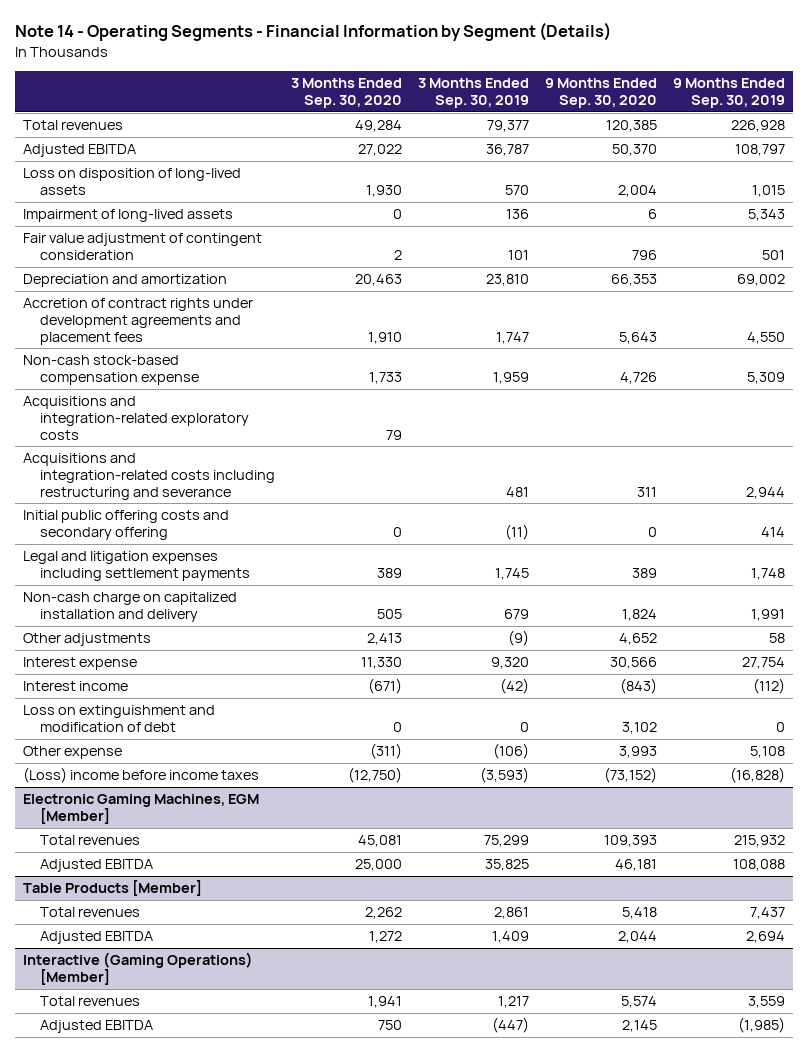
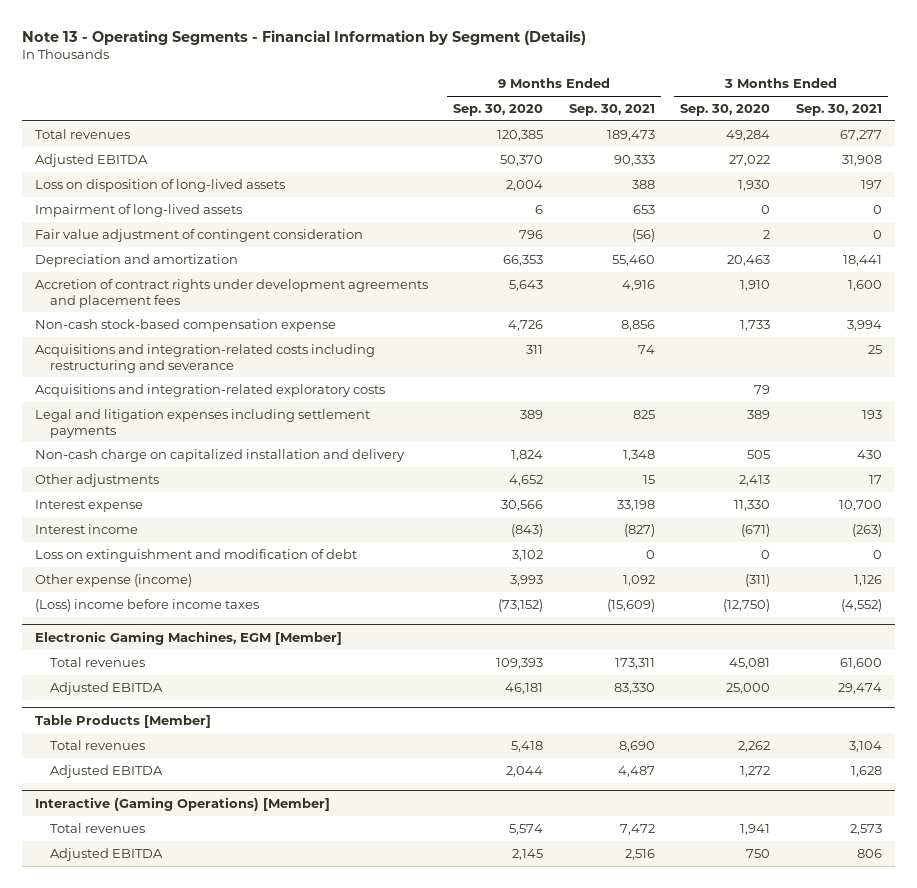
- Note 14 - Operating Segments - Financial Information by Segment (Details)
+ Note 13 - Operating Segments - Financial Information by Segment (Details)
- | 3 Months Ended Sep. 30, 2020 | 3 Months Ended Sep. 30, 2019 | 9 Months Ended Sep. 30, 2020 | 9 Months Ended Sep. 30, 2019
+ | 9 Months Ended Sep. 30, 2020 | 9 Months Ended Sep. 30, 2021 | 3 Months Ended Sep. 30, 2020 | 3 Months Ended Sep. 30, 2021
- Initial public offering costs and secondary offering | 0 | (11) | 0 | 414
moved down: Acquisitions and integration-related exploratory costs | | | 79 |
- Other expense | (311) | (106) | 3,993 | 5,108
+ Other expense (income) | 3,993 | 1,092 | (311) | 1,126

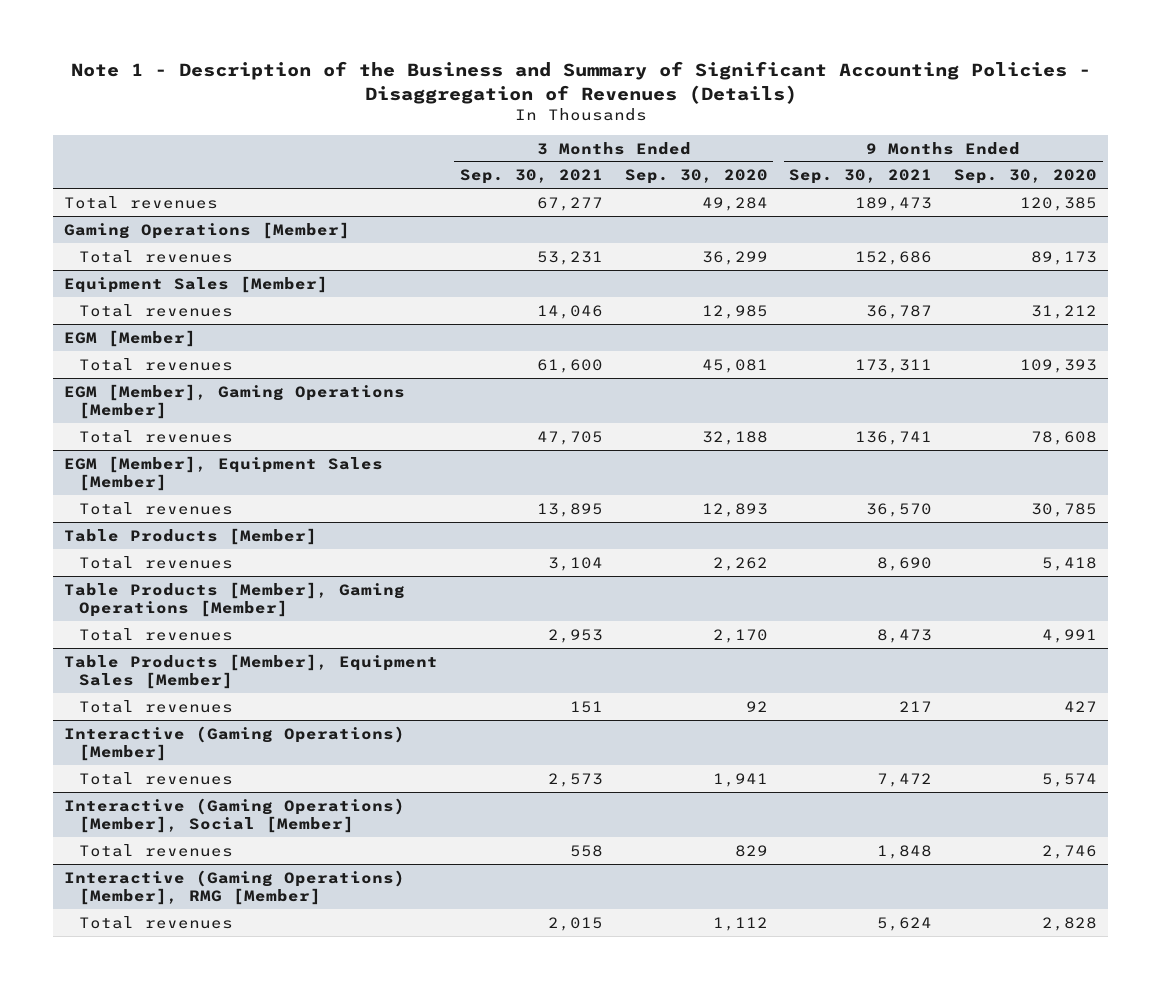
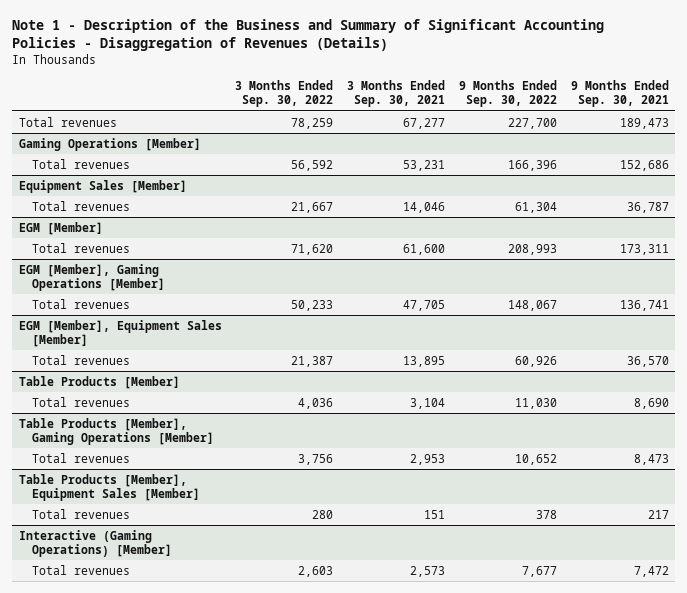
- | 3 Months Ended Sep. 30, 2021 | 3 Months Ended Sep. 30, 2020 | 9 Months Ended Sep. 30, 2021 | 9 Months Ended Sep. 30, 2020
+ | 3 Months Ended Sep. 30, 2022 | 3 Months Ended Sep. 30, 2021 | 9 Months Ended Sep. 30, 2022 | 9 Months Ended Sep. 30, 2021
- Interactive (Gaming Operations) [Member], Social [Member]
- Total revenues | 558 | 829 | 1,848 | 2,746
- Interactive (Gaming Operations) [Member], RMG [Member]
- Total revenues | 2,015 | 1,112 | 5,624 | 2,828

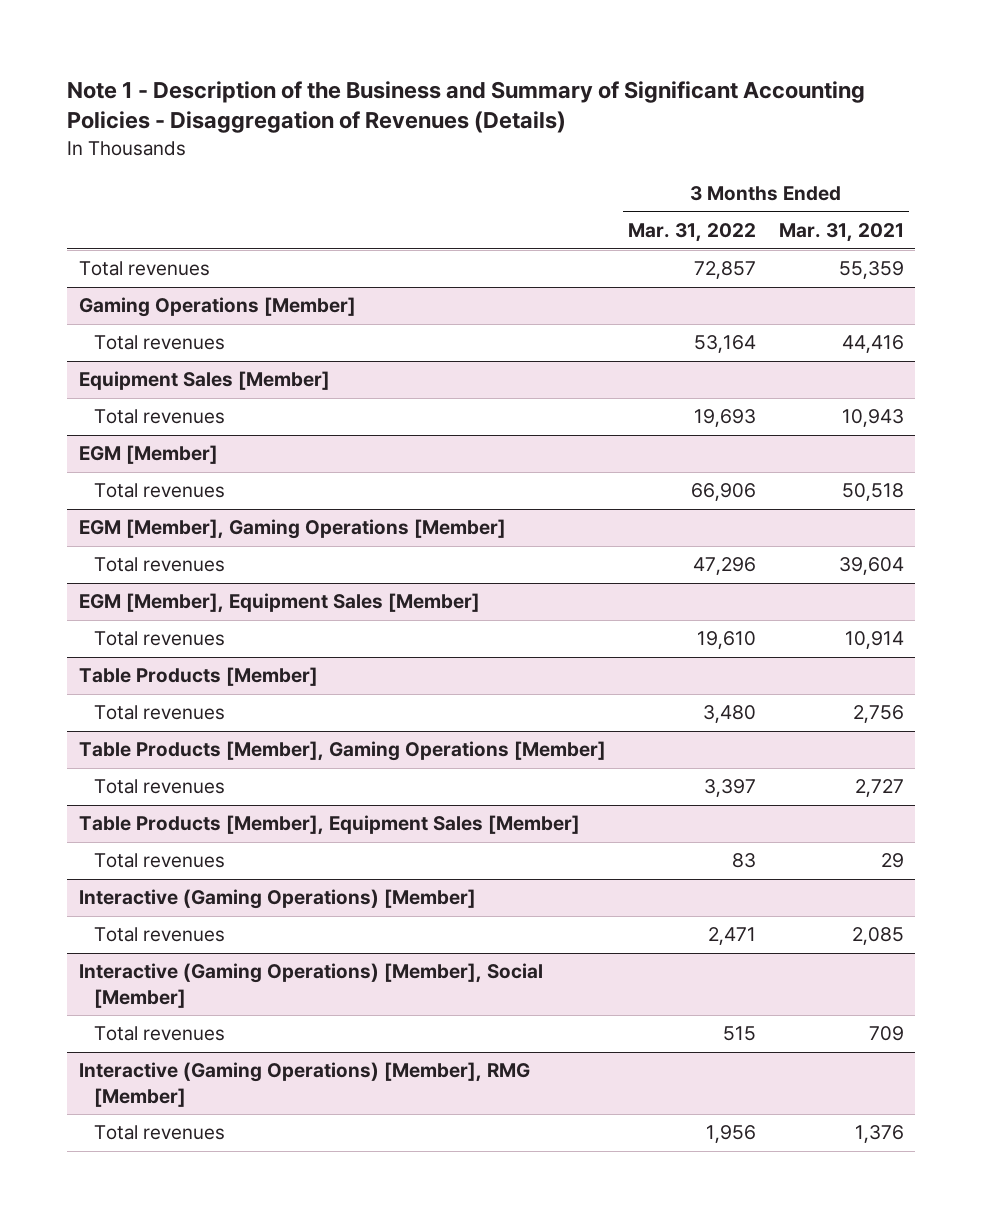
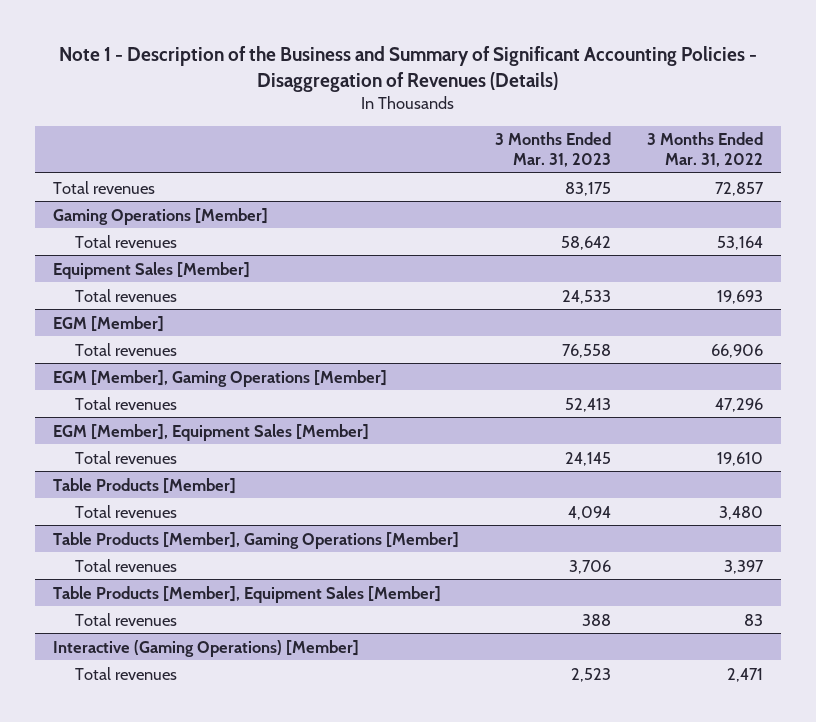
- | 3 Months Ended Mar. 31, 2022 | 3 Months Ended Mar. 31, 2021
+ | 3 Months Ended Mar. 31, 2023 | 3 Months Ended Mar. 31, 2022
- Interactive (Gaming Operations) [Member], Social [Member]
- Total revenues | 515 | 709
- Interactive (Gaming Operations) [Member], RMG [Member]
- Total revenues | 1,956 | 1,376

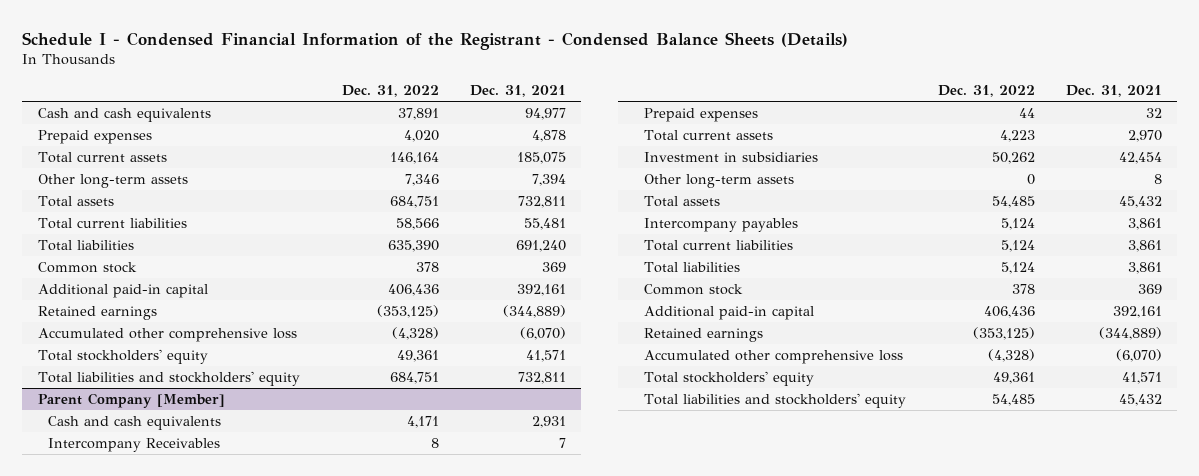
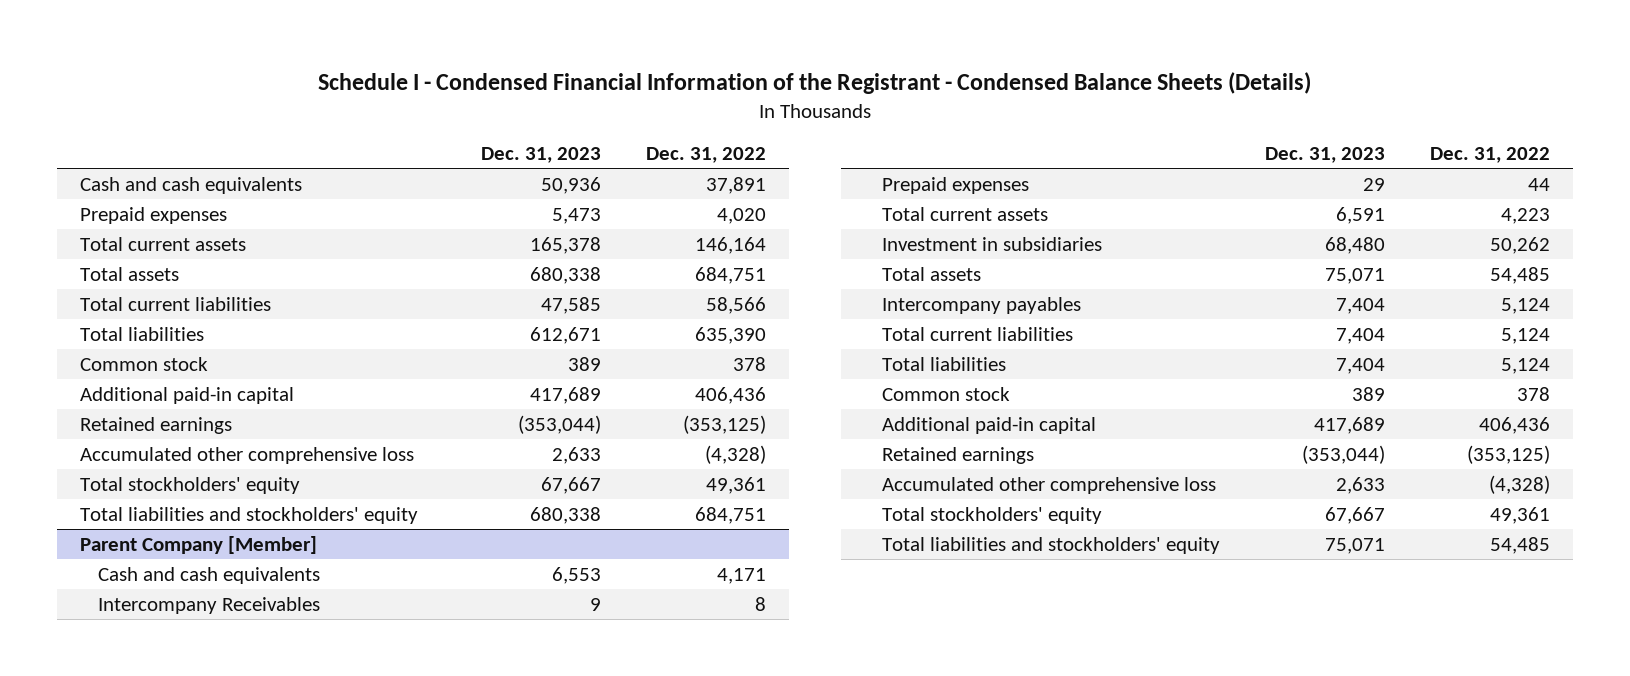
- | Dec. 31, 2022 | Dec. 31, 2021
+ | Dec. 31, 2023 | Dec. 31, 2022
- Other long-term assets | 7,346 | 7,394
@ Parent Company [Member]
- Other long-term assets | 0 | 8

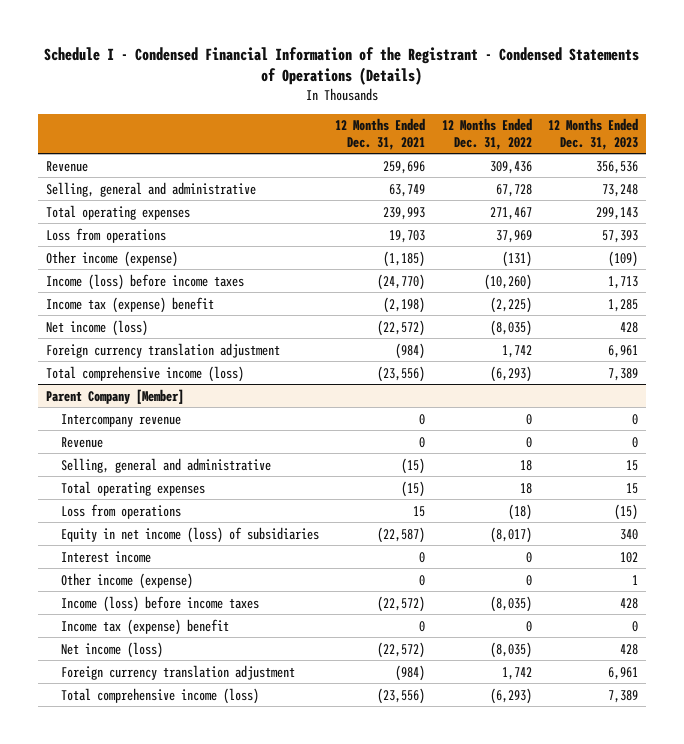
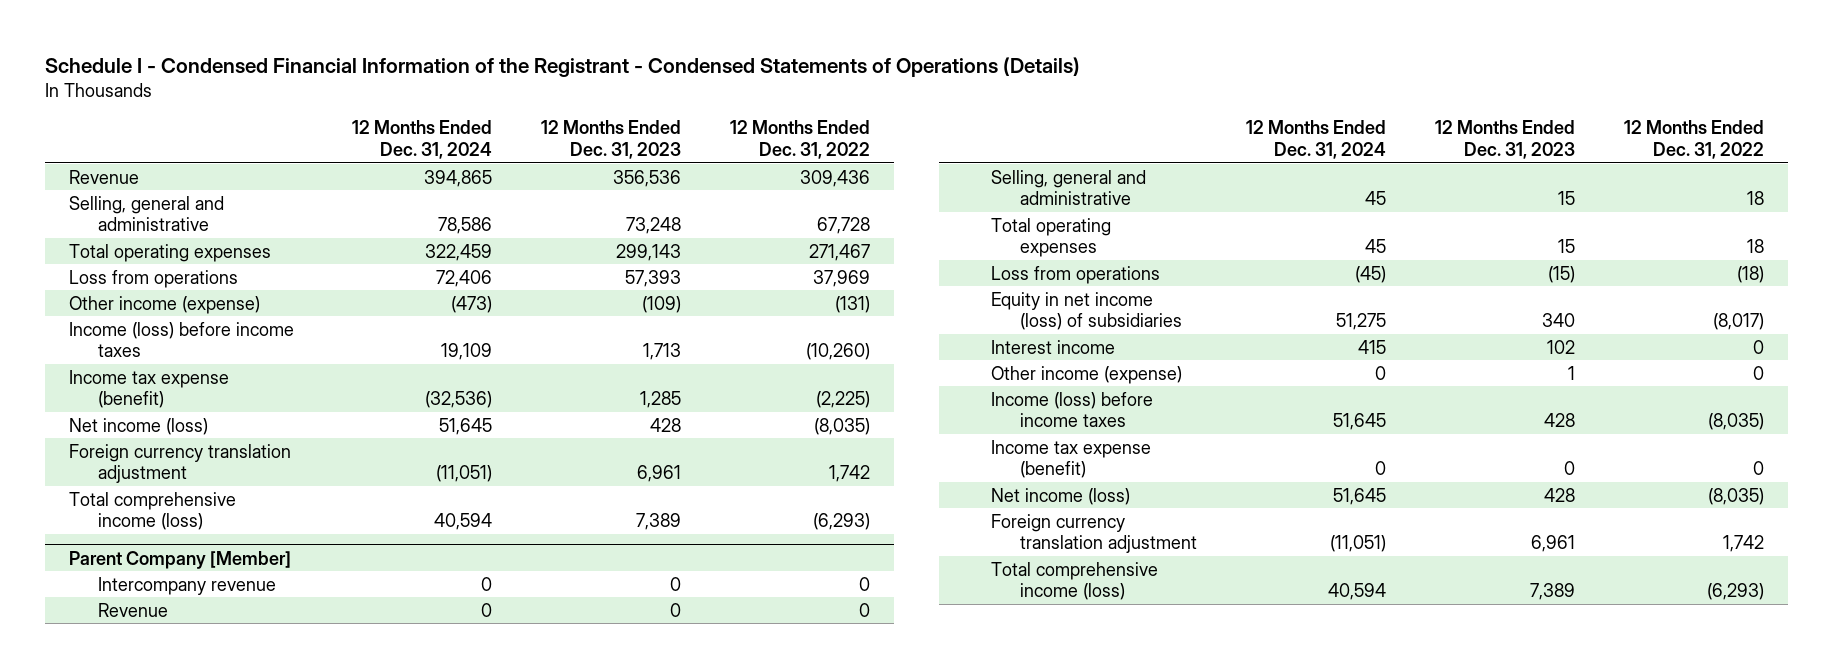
- | 12 Months Ended Dec. 31, 2021 | 12 Months Ended Dec. 31, 2022 | 12 Months Ended Dec. 31, 2023
+ | 12 Months Ended Dec. 31, 2024 | 12 Months Ended Dec. 31, 2023 | 12 Months Ended Dec. 31, 2022
- Income tax (expense) benefit | (2,198) | (2,225) | 1,285
+ Income tax expense (benefit) | (32,536) | 1,285 | (2,225)
@ Parent Company [Member]
- Income tax (expense) benefit | 0 | 0 | 0
+ Income tax expense (benefit) | 0 | 0 | 0

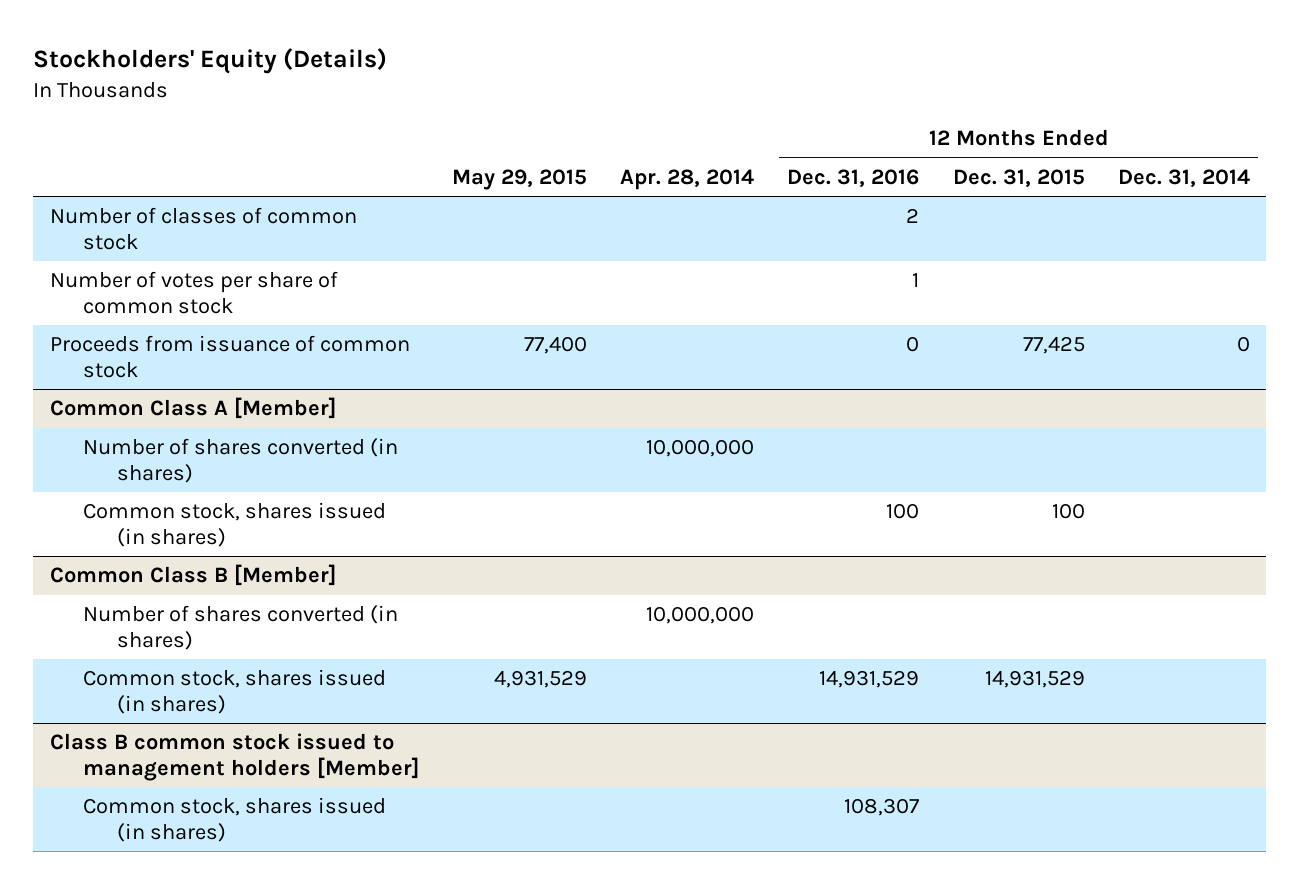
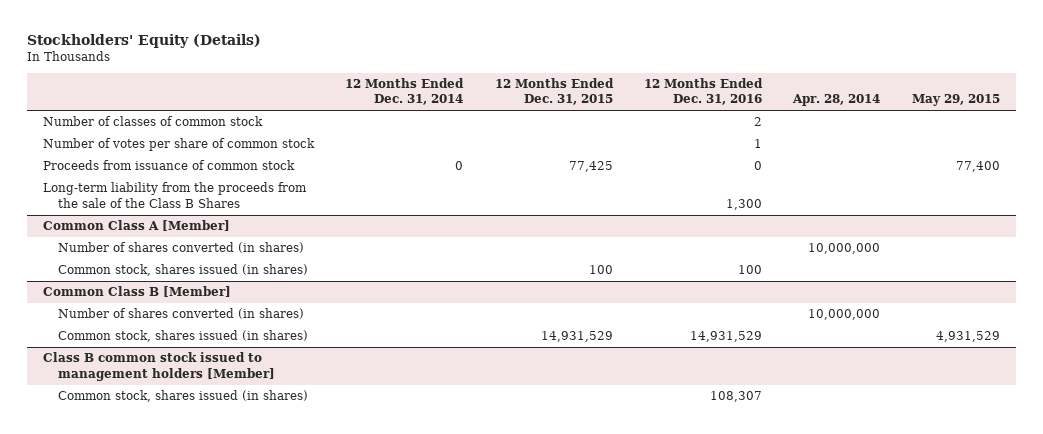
- | May 29, 2015 | Apr. 28, 2014 | 12 Months Ended Dec. 31, 2016 | 12 Months Ended Dec. 31, 2015 | 12 Months Ended Dec. 31, 2014
+ | 12 Months Ended Dec. 31, 2014 | 12 Months Ended Dec. 31, 2015 | 12 Months Ended Dec. 31, 2016 | Apr. 28, 2014 | May 29, 2015
+ Long-term liability from the proceeds from the sale of the Class B Shares | | | 1,300 | |

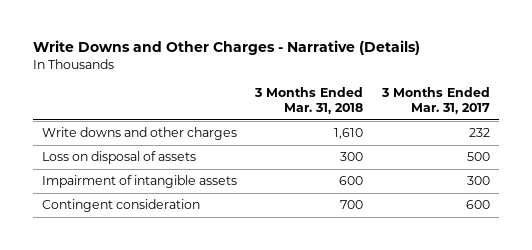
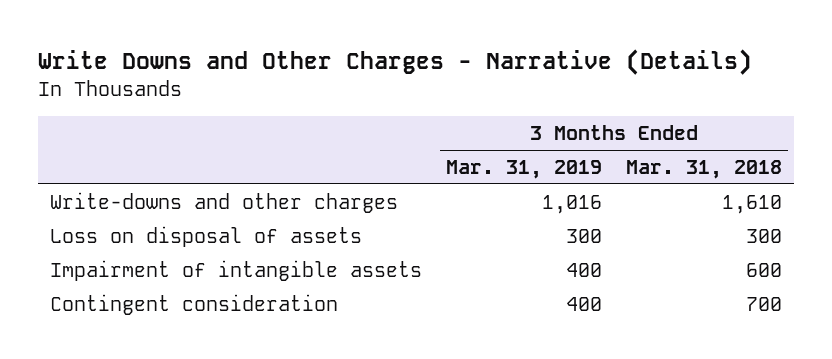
- | 3 Months Ended Mar. 31, 2018 | 3 Months Ended Mar. 31, 2017
+ | 3 Months Ended Mar. 31, 2019 | 3 Months Ended Mar. 31, 2018
- Write downs and other charges | 1,610 | 232
+ Write-downs and other charges | 1,016 | 1,610

